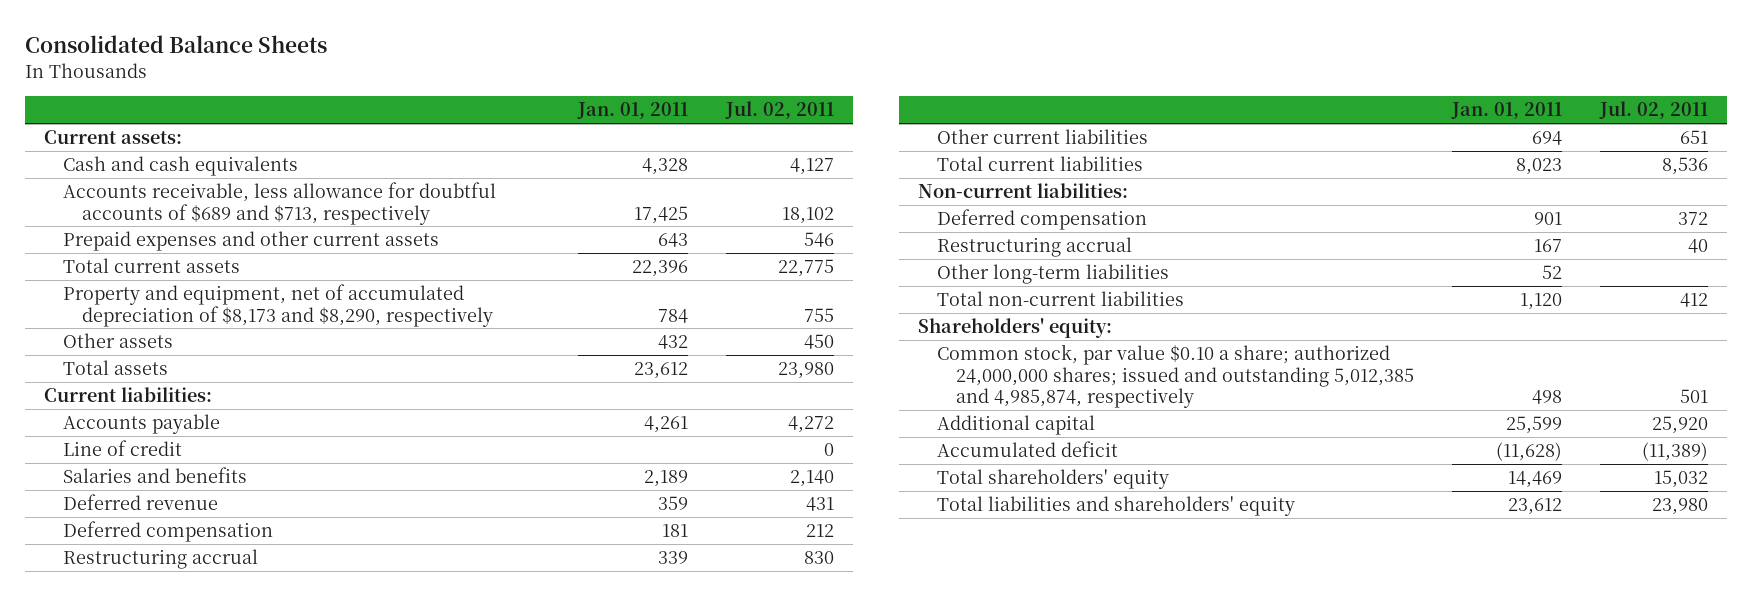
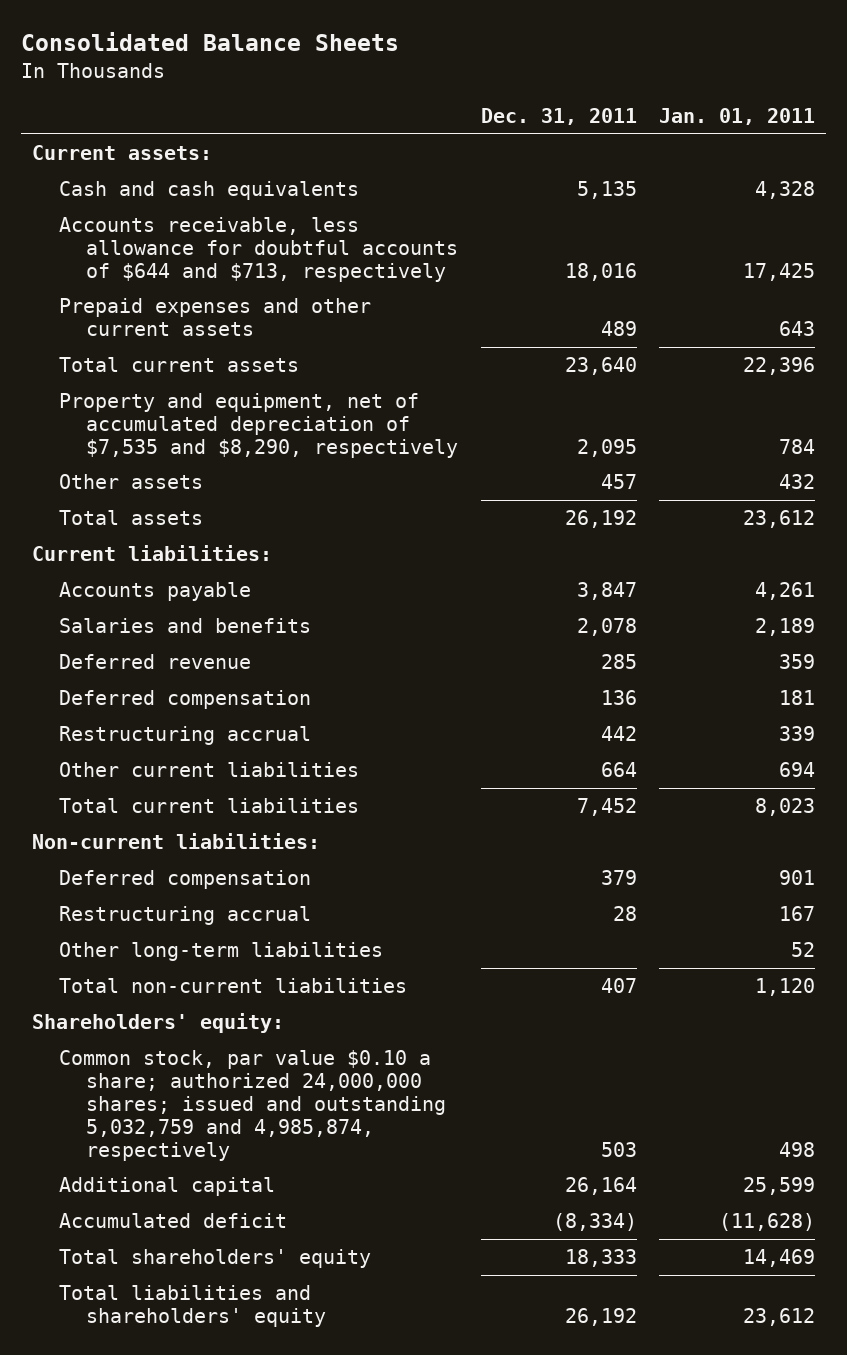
- | Jan. 01, 2011 | Jul. 02, 2011
+ | Dec. 31, 2011 | Jan. 01, 2011
- Accounts receivable, less allowance for doubtful accounts of $689 and $713, respectively | 17,425 | 18,102
+ Accounts receivable, less allowance for doubtful accounts of $644 and $713, respectively | 18,016 | 17,425
- Property and equipment, net of accumulated depreciation of $8,173 and $8,290, respectively | 784 | 755
+ Property and equipment, net of accumulated depreciation of $7,535 and $8,290, respectively | 2,095 | 784
- Line of credit | | 0
- Common stock, par value $0.10 a share; authorized 24,000,000 shares; issued and outstanding 5,012,385 and 4,985,874, respectively | 498 | 501
+ Common stock, par value $0.10 a share; authorized 24,000,000 shares; issued and outstanding 5,032,759 and 4,985,874, respectively | 503 | 498

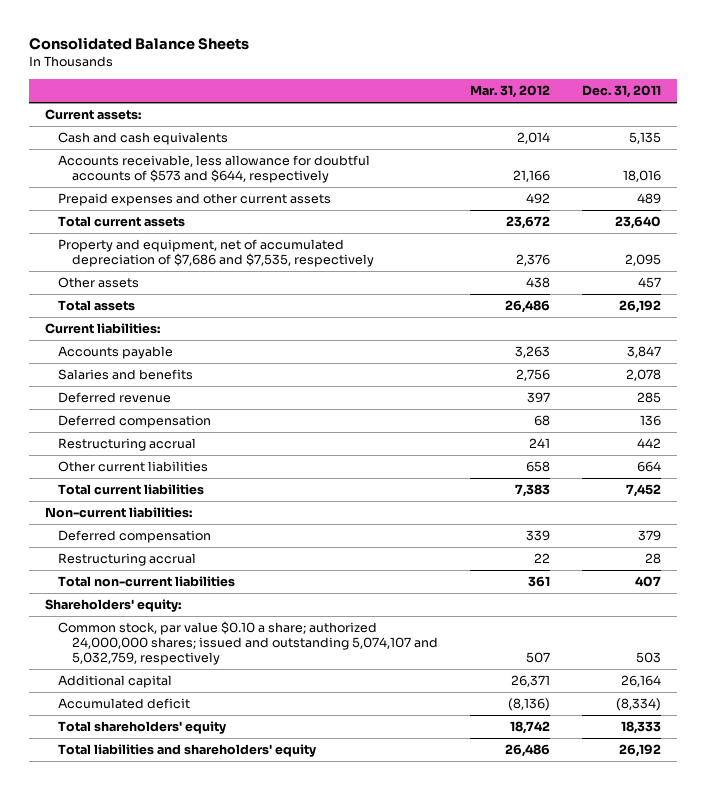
- | Dec. 31, 2011 | Jan. 01, 2011
+ | Mar. 31, 2012 | Dec. 31, 2011
- Accounts receivable, less allowance for doubtful accounts of $644 and $713, respectively | 18,016 | 17,425
+ Accounts receivable, less allowance for doubtful accounts of $573 and $644, respectively | 21,166 | 18,016
- Property and equipment, net of accumulated depreciation of $7,535 and $8,290, respectively | 2,095 | 784
+ Property and equipment, net of accumulated depreciation of $7,686 and $7,535, respectively | 2,376 | 2,095
- Other long-term liabilities | | 52
- Common stock, par value $0.10 a share; authorized 24,000,000 shares; issued and outstanding 5,032,759 and 4,985,874, respectively | 503 | 498
+ Common stock, par value $0.10 a share; authorized 24,000,000 shares; issued and outstanding 5,074,107 and 5,032,759, respectively | 507 | 503

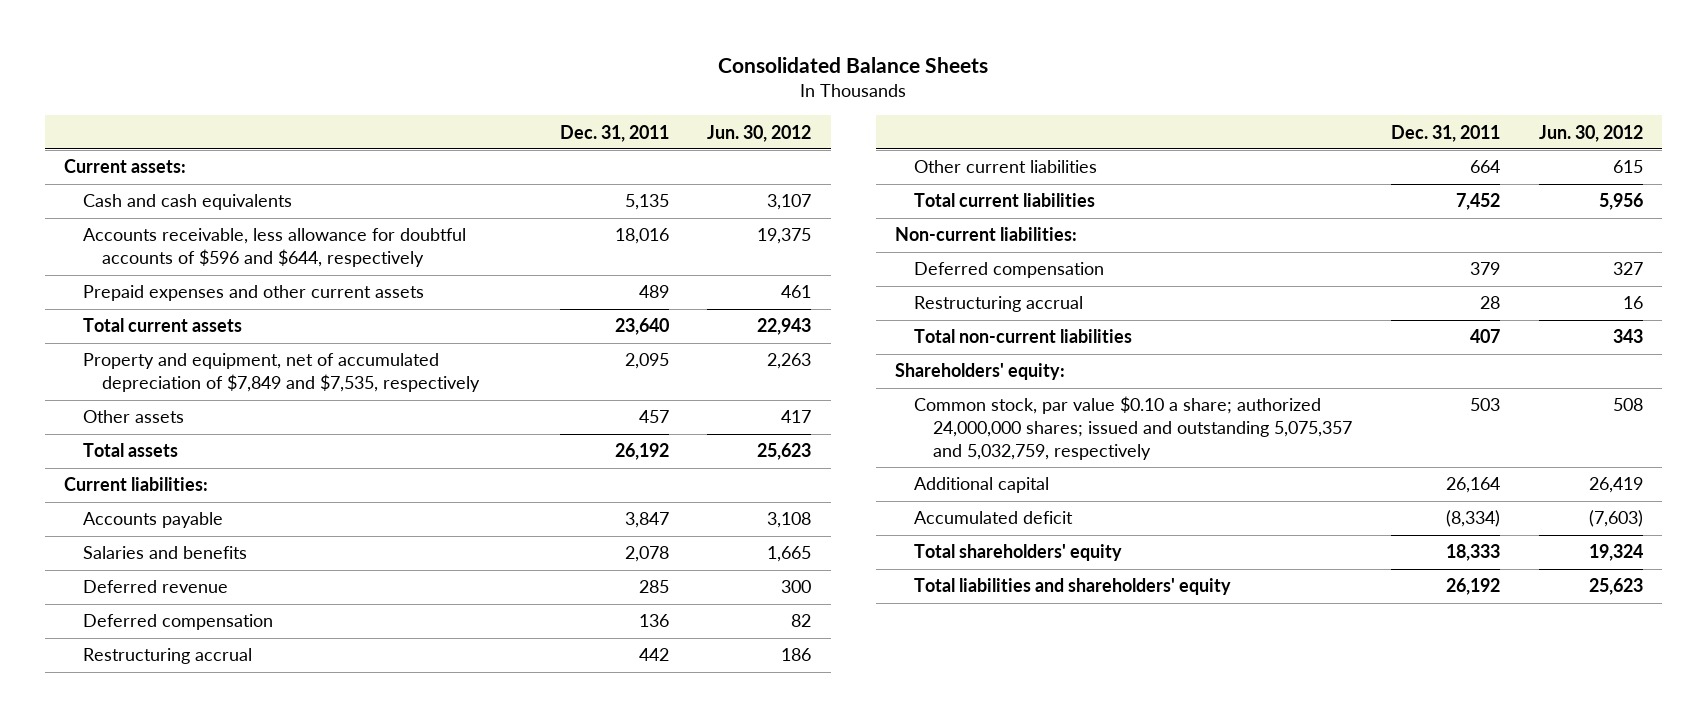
- | Mar. 31, 2012 | Dec. 31, 2011
+ | Dec. 31, 2011 | Jun. 30, 2012
- Accounts receivable, less allowance for doubtful accounts of $573 and $644, respectively | 21,166 | 18,016
+ Accounts receivable, less allowance for doubtful accounts of $596 and $644, respectively | 18,016 | 19,375
- Property and equipment, net of accumulated depreciation of $7,686 and $7,535, respectively | 2,376 | 2,095
+ Property and equipment, net of accumulated depreciation of $7,849 and $7,535, respectively | 2,095 | 2,263
- Common stock, par value $0.10 a share; authorized 24,000,000 shares; issued and outstanding 5,074,107 and 5,032,759, respectively | 507 | 503
+ Common stock, par value $0.10 a share; authorized 24,000,000 shares; issued and outstanding 5,075,357 and 5,032,759, respectively | 503 | 508

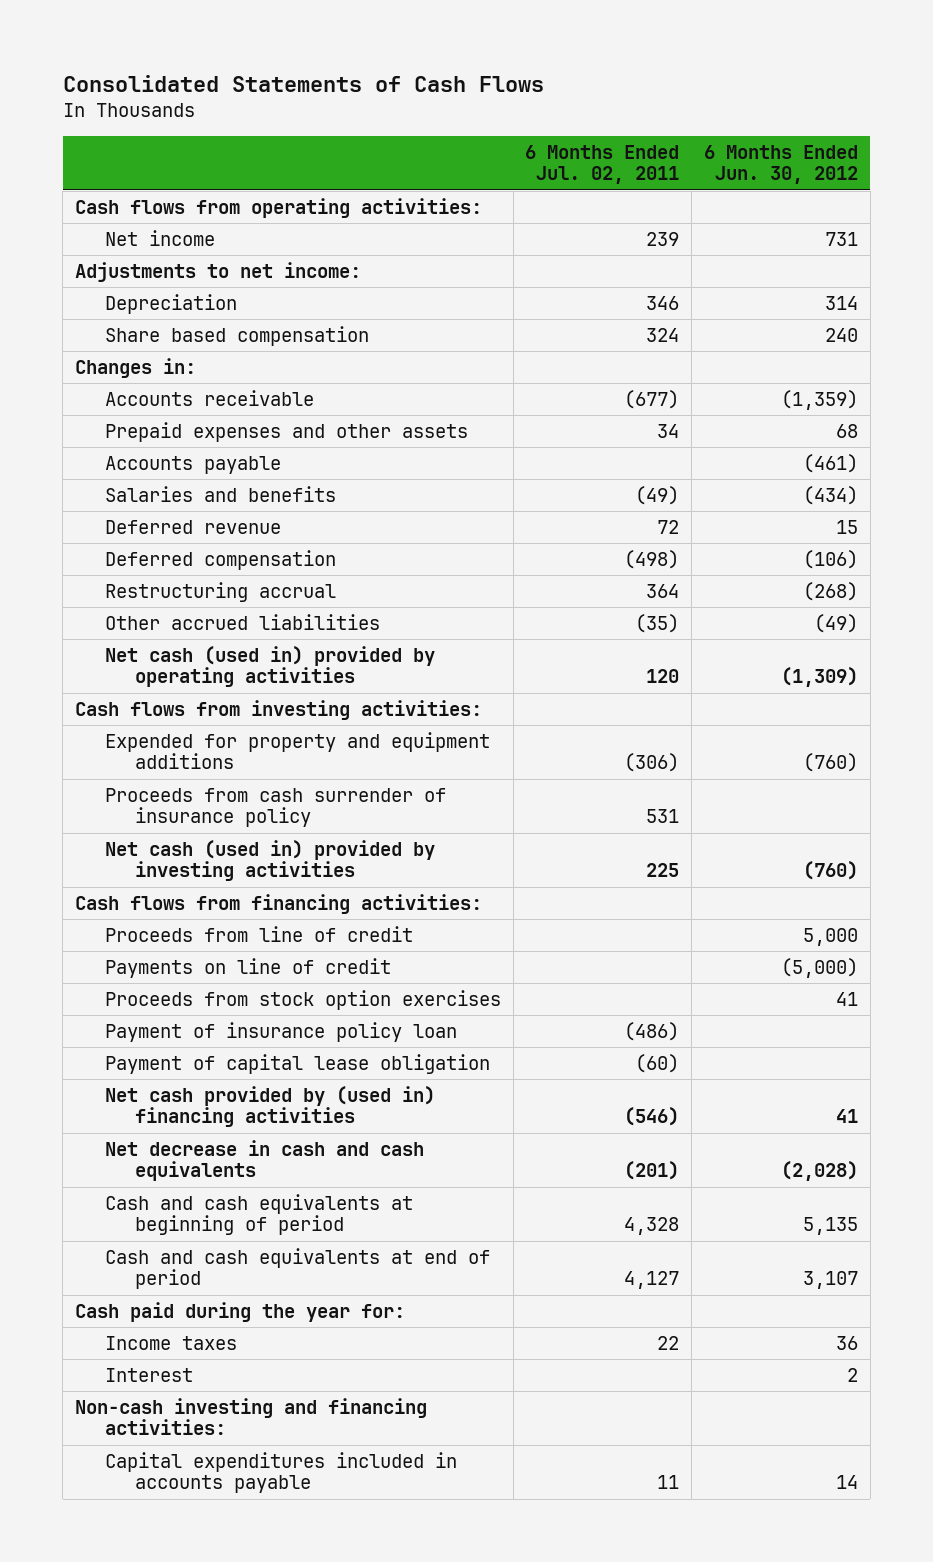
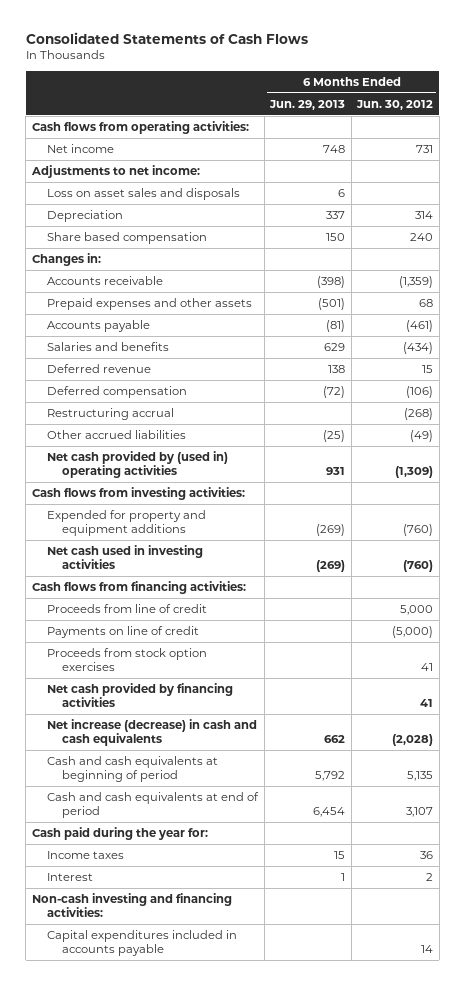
- | 6 Months Ended Jul. 02, 2011 | 6 Months Ended Jun. 30, 2012
+ | 6 Months Ended Jun. 29, 2013 | 6 Months Ended Jun. 30, 2012
+ Loss on asset sales and disposals | 6 |
- Net cash (used in) provided by operating activities | 120 | (1,309)
+ Net cash provided by (used in) operating activities | 931 | (1,309)
- Proceeds from cash surrender of insurance policy | 531 |
- Net cash (used in) provided by investing activities | 225 | (760)
+ Net cash used in investing activities | (269) | (760)
- Payment of insurance policy loan | (486) |
- Payment of capital lease obligation | (60) |
- Net cash provided by (used in) financing activities | (546) | 41
- Net decrease in cash and cash equivalents | (201) | (2,028)
+ Net cash provided by financing activities | | 41
+ Net increase (decrease) in cash and cash equivalents | 662 | (2,028)

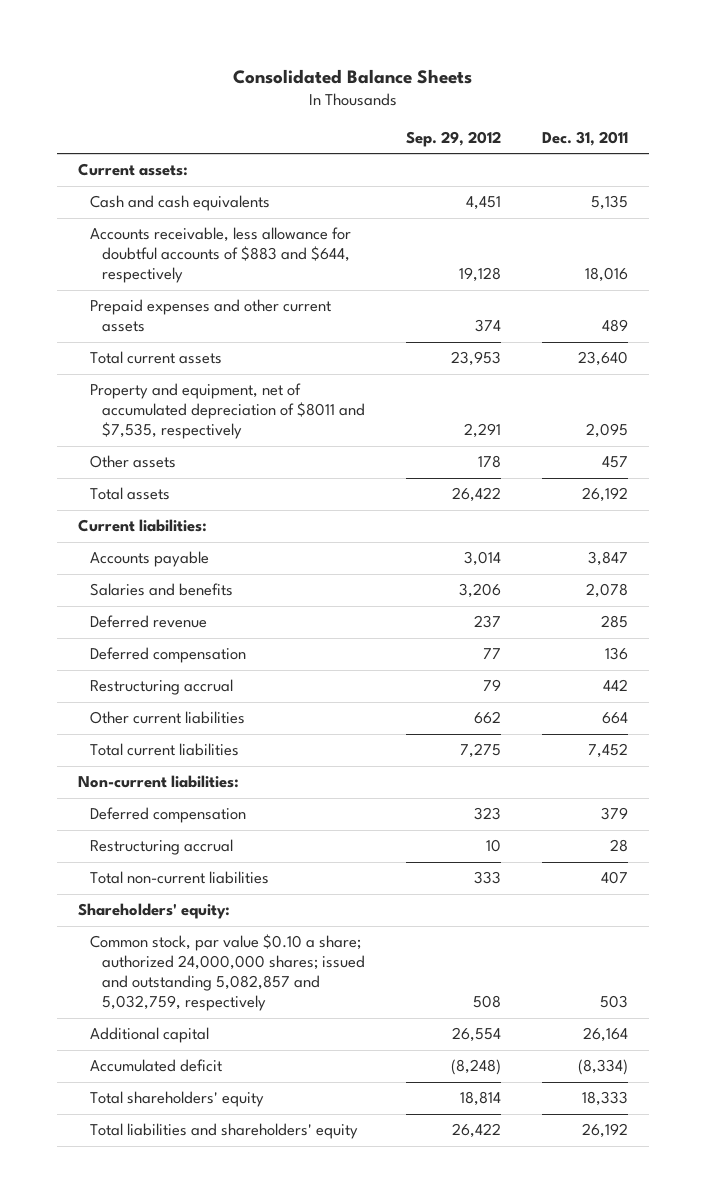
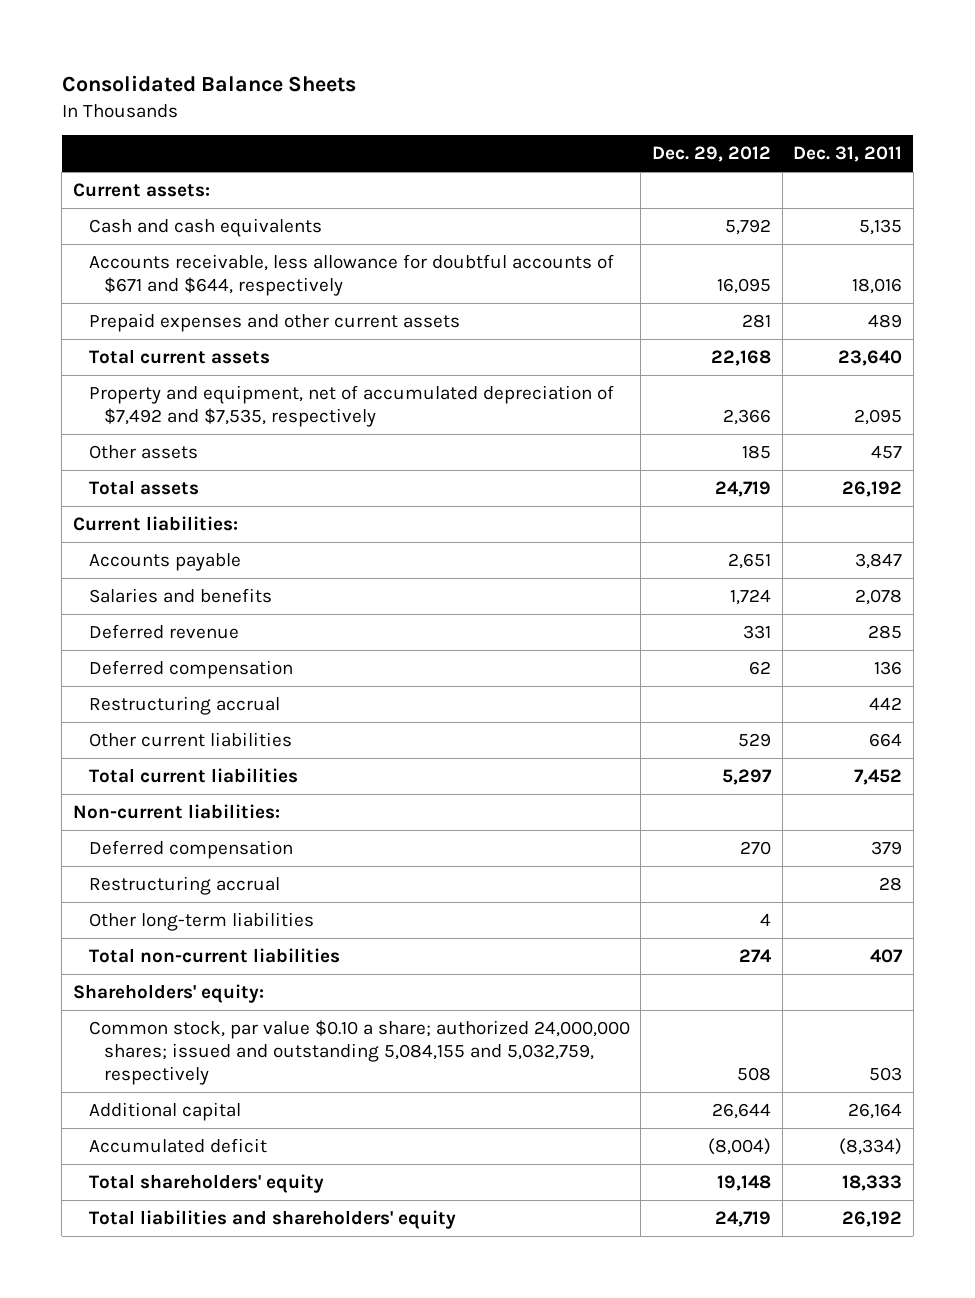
- | Sep. 29, 2012 | Dec. 31, 2011
+ | Dec. 29, 2012 | Dec. 31, 2011
- Accounts receivable, less allowance for doubtful accounts of $883 and $644, respectively | 19,128 | 18,016
+ Accounts receivable, less allowance for doubtful accounts of $671 and $644, respectively | 16,095 | 18,016
- Property and equipment, net of accumulated depreciation of $8011 and $7,535, respectively | 2,291 | 2,095
+ Property and equipment, net of accumulated depreciation of $7,492 and $7,535, respectively | 2,366 | 2,095
+ Other long-term liabilities | 4 |
- Common stock, par value $0.10 a share; authorized 24,000,000 shares; issued and outstanding 5,082,857 and 5,032,759, respectively | 508 | 503
+ Common stock, par value $0.10 a share; authorized 24,000,000 shares; issued and outstanding 5,084,155 and 5,032,759, respectively | 508 | 503

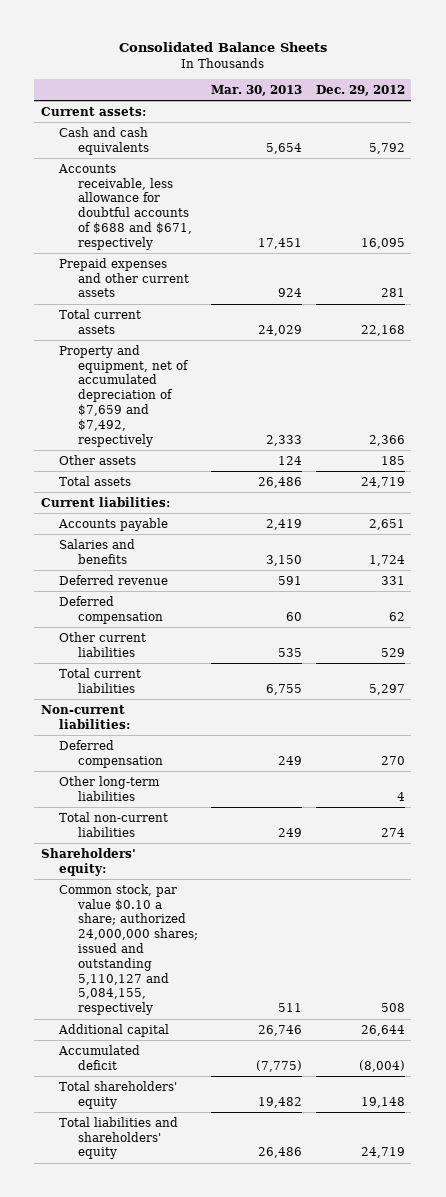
- | Dec. 29, 2012 | Dec. 31, 2011
+ | Mar. 30, 2013 | Dec. 29, 2012
- Accounts receivable, less allowance for doubtful accounts of $671 and $644, respectively | 16,095 | 18,016
+ Accounts receivable, less allowance for doubtful accounts of $688 and $671, respectively | 17,451 | 16,095
- Property and equipment, net of accumulated depreciation of $7,492 and $7,535, respectively | 2,366 | 2,095
+ Property and equipment, net of accumulated depreciation of $7,659 and $7,492, respectively | 2,333 | 2,366
- Restructuring accrual | | 442
- Restructuring accrual | | 28
- Common stock, par value $0.10 a share; authorized 24,000,000 shares; issued and outstanding 5,084,155 and 5,032,759, respectively | 508 | 503
+ Common stock, par value $0.10 a share; authorized 24,000,000 shares; issued and outstanding 5,110,127 and 5,084,155, respectively | 511 | 508

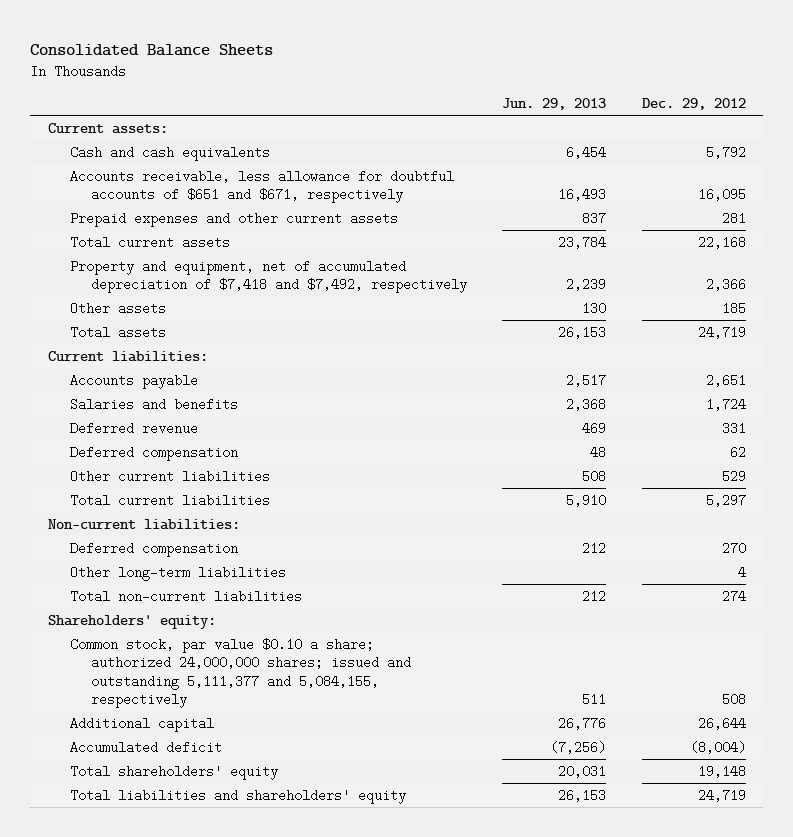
- | Mar. 30, 2013 | Dec. 29, 2012
+ | Jun. 29, 2013 | Dec. 29, 2012
- Accounts receivable, less allowance for doubtful accounts of $688 and $671, respectively | 17,451 | 16,095
+ Accounts receivable, less allowance for doubtful accounts of $651 and $671, respectively | 16,493 | 16,095
- Property and equipment, net of accumulated depreciation of $7,659 and $7,492, respectively | 2,333 | 2,366
+ Property and equipment, net of accumulated depreciation of $7,418 and $7,492, respectively | 2,239 | 2,366
- Common stock, par value $0.10 a share; authorized 24,000,000 shares; issued and outstanding 5,110,127 and 5,084,155, respectively | 511 | 508
+ Common stock, par value $0.10 a share; authorized 24,000,000 shares; issued and outstanding 5,111,377 and 5,084,155, respectively | 511 | 508

